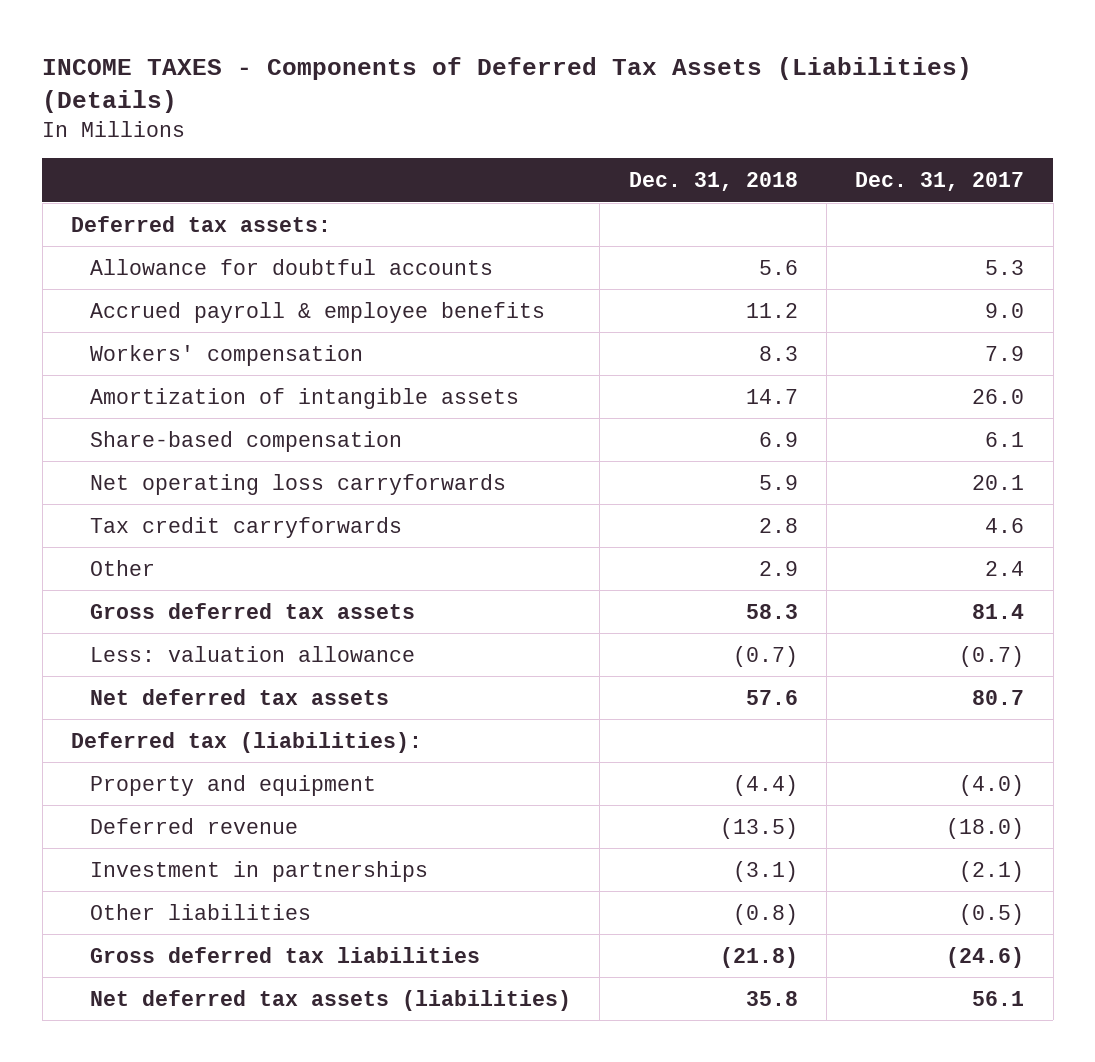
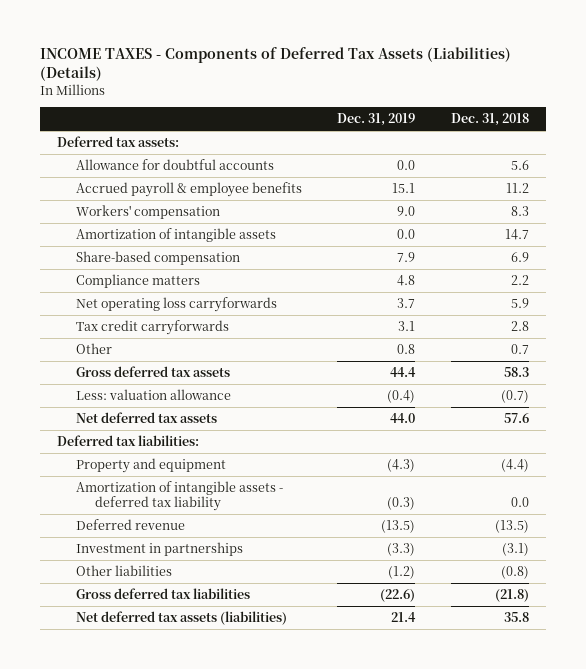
- | Dec. 31, 2018 | Dec. 31, 2017
+ | Dec. 31, 2019 | Dec. 31, 2018
+ Compliance matters | 4.8 | 2.2
- Other | 2.9 | 2.4
+ Other | 0.8 | 0.7
- Deferred tax (liabilities):
+ Deferred tax liabilities:
+ Amortization of intangible assets - deferred tax liability | (0.3) | 0.0

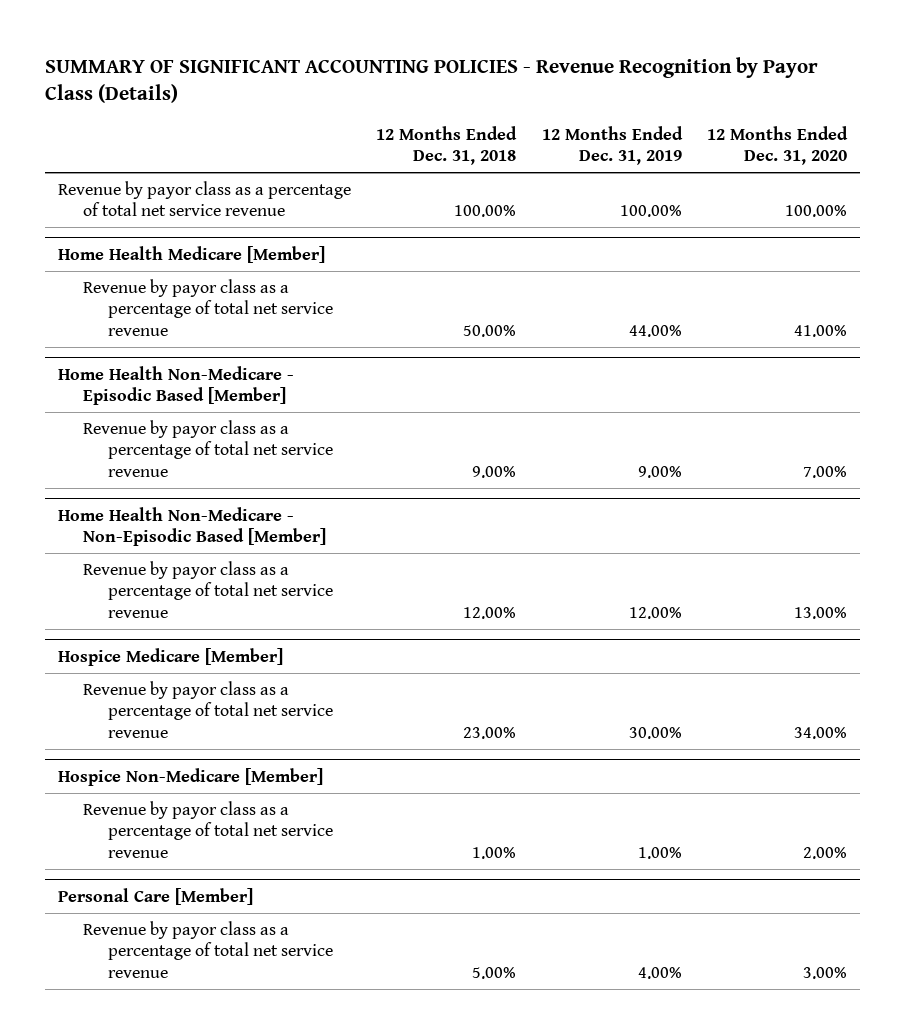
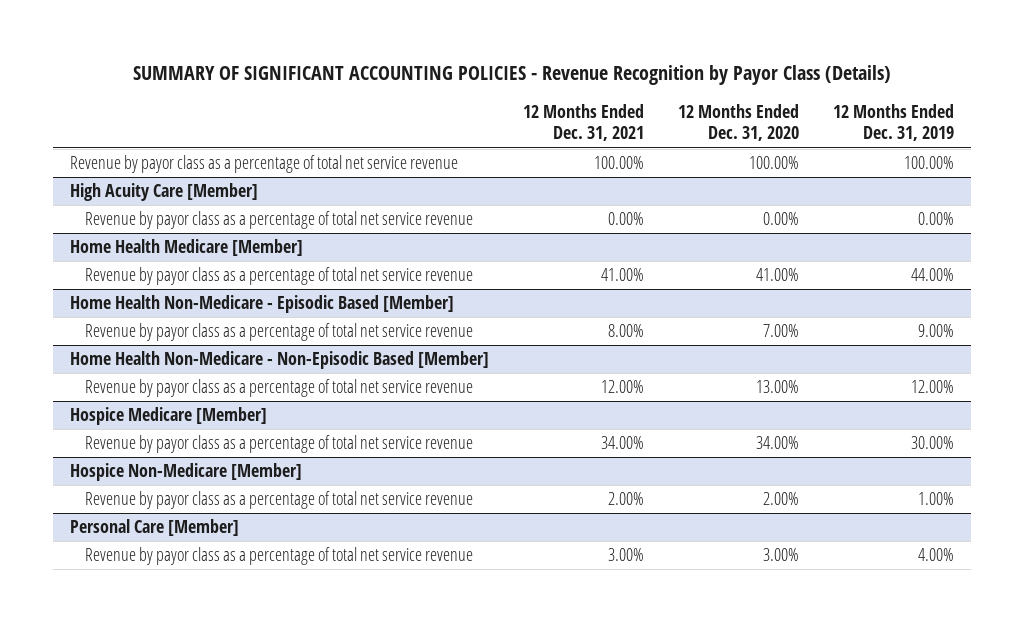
- | 12 Months Ended Dec. 31, 2018 | 12 Months Ended Dec. 31, 2019 | 12 Months Ended Dec. 31, 2020
+ | 12 Months Ended Dec. 31, 2021 | 12 Months Ended Dec. 31, 2020 | 12 Months Ended Dec. 31, 2019
+ High Acuity Care [Member]
+ Revenue by payor class as a percentage of total net service revenue | 0.00% | 0.00% | 0.00%

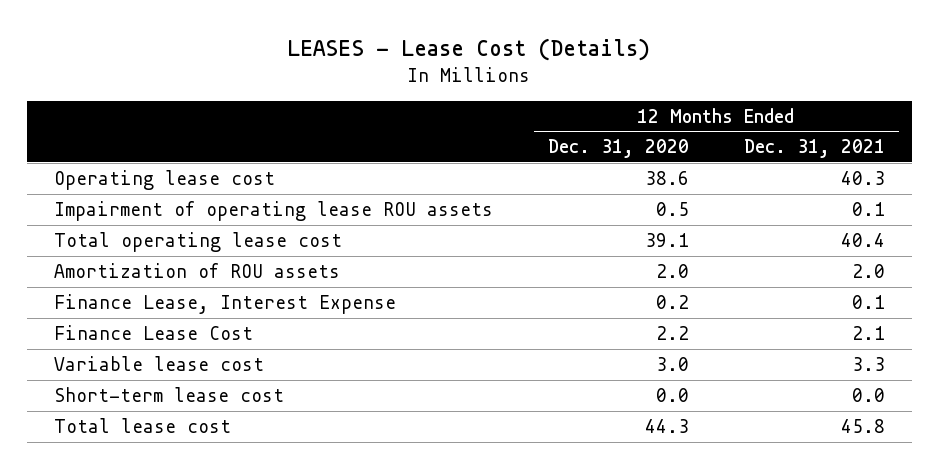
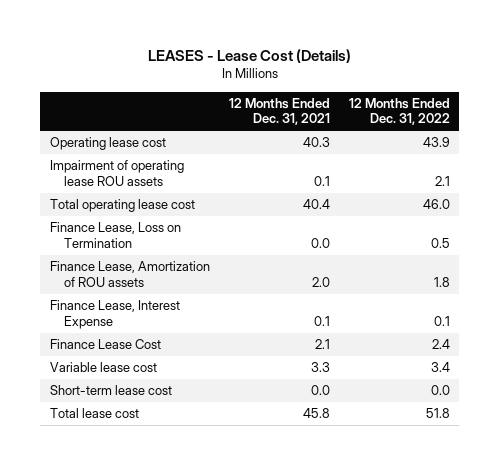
- | 12 Months Ended Dec. 31, 2020 | 12 Months Ended Dec. 31, 2021
+ | 12 Months Ended Dec. 31, 2021 | 12 Months Ended Dec. 31, 2022
- Amortization of ROU assets | 2.0 | 2.0
+ Finance Lease, Loss on Termination | 0.0 | 0.5
+ Finance Lease, Amortization of ROU assets | 2.0 | 1.8

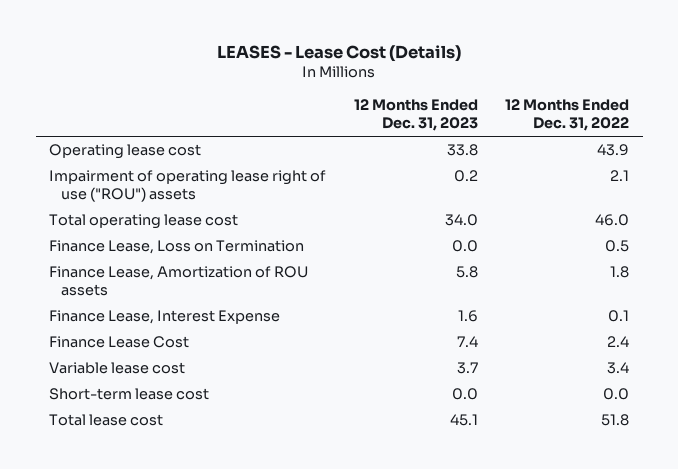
- | 12 Months Ended Dec. 31, 2021 | 12 Months Ended Dec. 31, 2022
+ | 12 Months Ended Dec. 31, 2023 | 12 Months Ended Dec. 31, 2022
- Impairment of operating lease ROU assets | 0.1 | 2.1
+ Impairment of operating lease right of use ("ROU") assets | 0.2 | 2.1

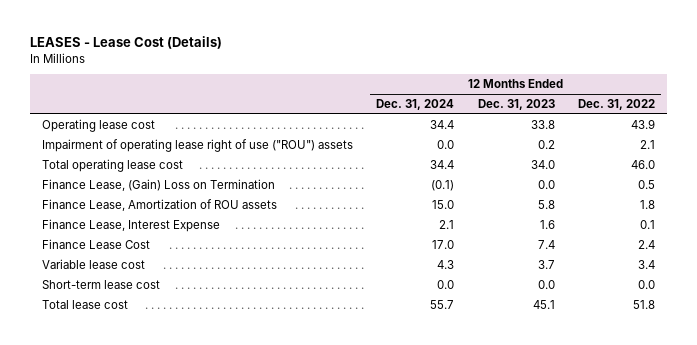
- | 12 Months Ended Dec. 31, 2023 | 12 Months Ended Dec. 31, 2022
+ | 12 Months Ended Dec. 31, 2024 | 12 Months Ended Dec. 31, 2023 | 12 Months Ended Dec. 31, 2022
- Finance Lease, Loss on Termination | 0.0 | 0.5
+ Finance Lease, (Gain) Loss on Termination | (0.1) | 0.0 | 0.5

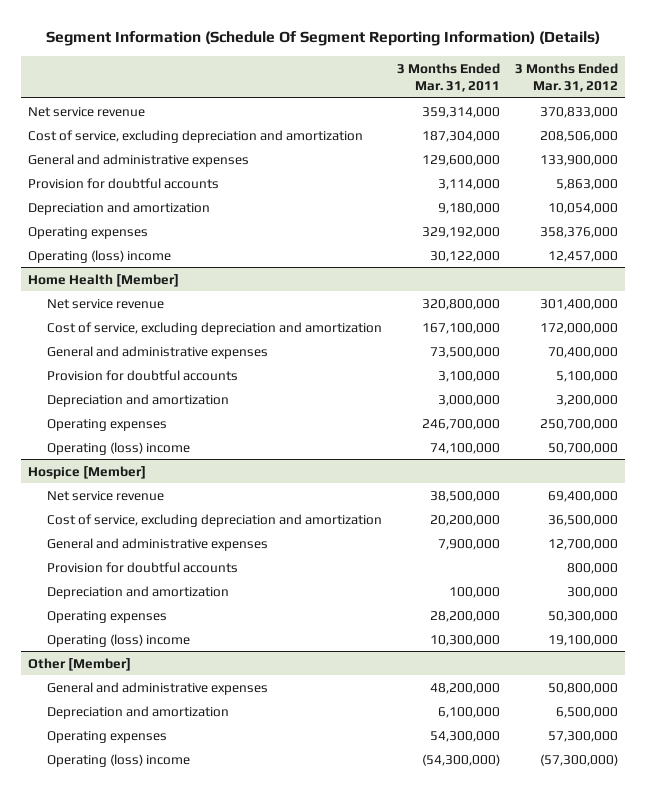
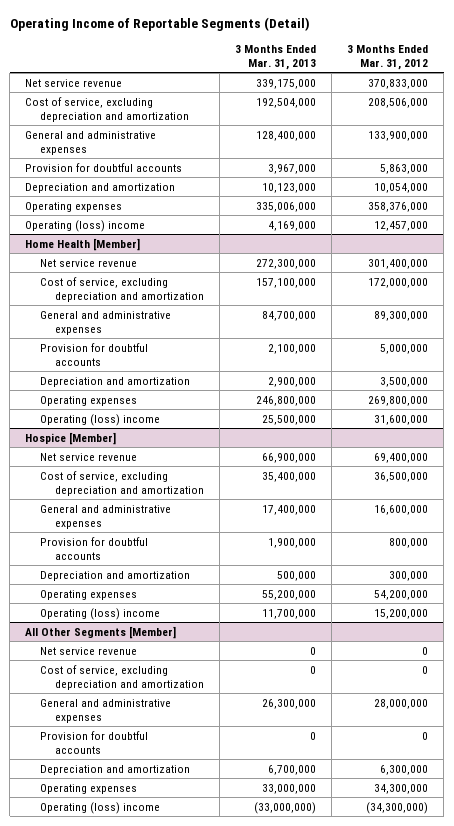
- Segment Information (Schedule Of Segment Reporting Information) (Details)
+ Operating Income of Reportable Segments (Detail)
- | 3 Months Ended Mar. 31, 2011 | 3 Months Ended Mar. 31, 2012
+ | 3 Months Ended Mar. 31, 2013 | 3 Months Ended Mar. 31, 2012
@ Home Health [Member]
- General and administrative expenses | 73,500,000 | 70,400,000
- Provision for doubtful accounts | 3,100,000 | 5,100,000
- Depreciation and amortization | 3,000,000 | 3,200,000
- Operating expenses | 246,700,000 | 250,700,000
- Operating (loss) income | 74,100,000 | 50,700,000
+ General and administrative expenses | 84,700,000 | 89,300,000
+ Provision for doubtful accounts | 2,100,000 | 5,000,000
+ Depreciation and amortization | 2,900,000 | 3,500,000
+ Operating expenses | 246,800,000 | 269,800,000
+ Operating (loss) income | 25,500,000 | 31,600,000
@ Hospice [Member]
- General and administrative expenses | 7,900,000 | 12,700,000
+ General and administrative expenses | 17,400,000 | 16,600,000
- Operating expenses | 28,200,000 | 50,300,000
- Operating (loss) income | 10,300,000 | 19,100,000
- Other [Member]
- General and administrative expenses | 48,200,000 | 50,800,000
- Depreciation and amortization | 6,100,000 | 6,500,000
- Operating expenses | 54,300,000 | 57,300,000
- Operating (loss) income | (54,300,000) | (57,300,000)
@ Hospice [Member]
+ Operating expenses | 55,200,000 | 54,200,000
+ Operating (loss) income | 11,700,000 | 15,200,000
+ All Other Segments [Member]
+ Net service revenue | 0 | 0
+ Cost of service, excluding depreciation and amortization | 0 | 0
+ General and administrative expenses | 26,300,000 | 28,000,000
+ Provision for doubtful accounts | 0 | 0
+ Depreciation and amortization | 6,700,000 | 6,300,000
+ Operating expenses | 33,000,000 | 34,300,000
+ Operating (loss) income | (33,000,000) | (34,300,000)

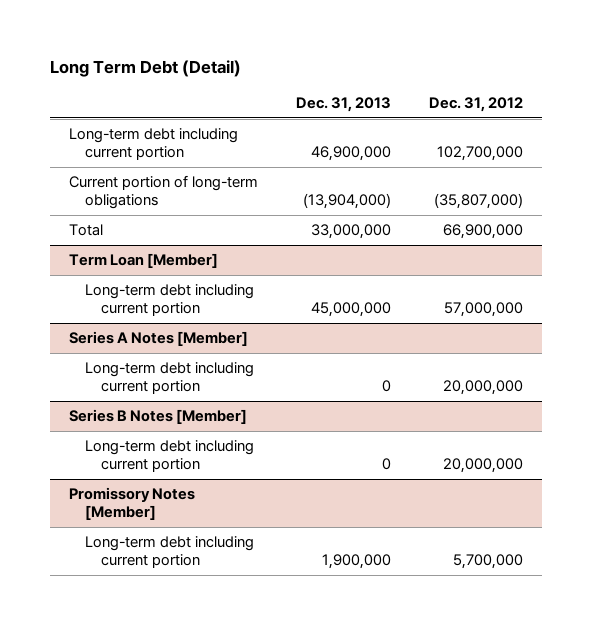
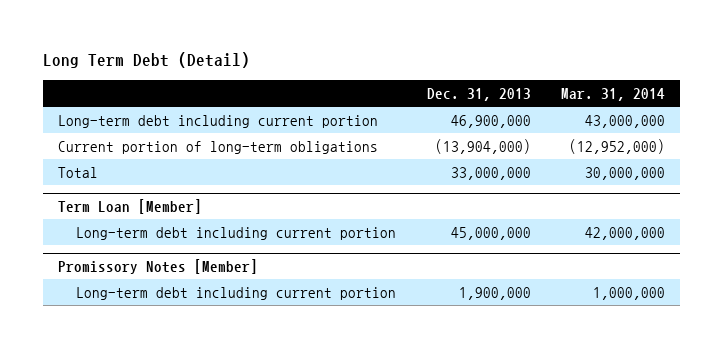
- | Dec. 31, 2013 | Dec. 31, 2012
+ | Dec. 31, 2013 | Mar. 31, 2014
- Series A Notes [Member]
- Long-term debt including current portion | 0 | 20,000,000
- Series B Notes [Member]
- Long-term debt including current portion | 0 | 20,000,000

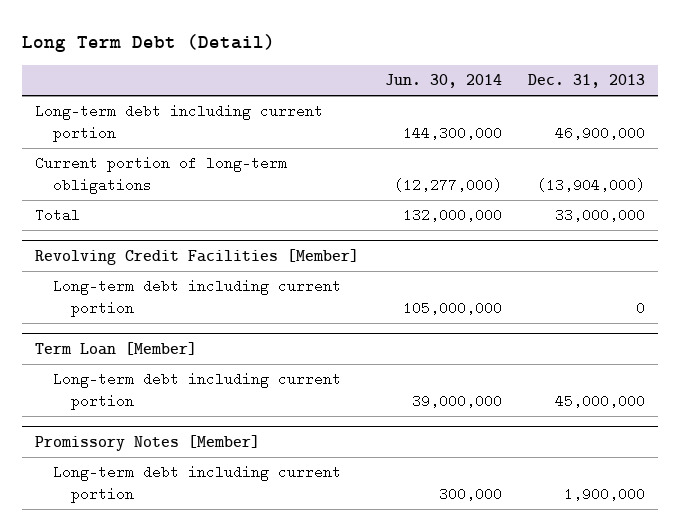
- | Dec. 31, 2013 | Mar. 31, 2014
+ | Jun. 30, 2014 | Dec. 31, 2013
+ Revolving Credit Facilities [Member]
+ Long-term debt including current portion | 105,000,000 | 0

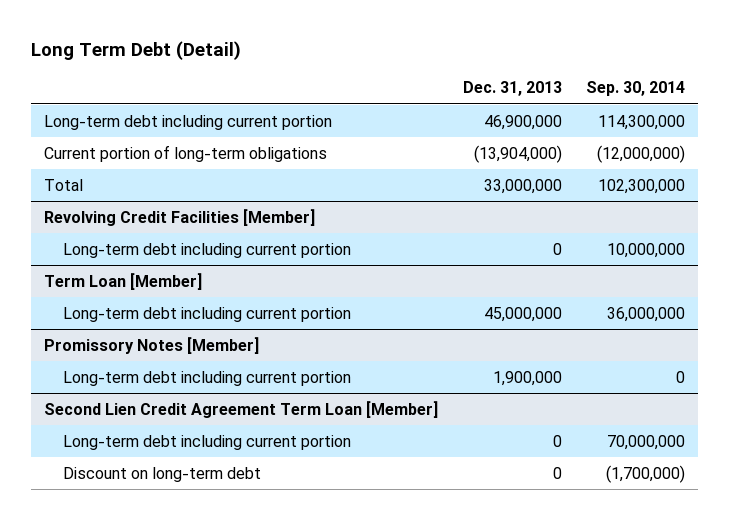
- | Jun. 30, 2014 | Dec. 31, 2013
+ | Dec. 31, 2013 | Sep. 30, 2014
+ Second Lien Credit Agreement Term Loan [Member]
+ Long-term debt including current portion | 0 | 70,000,000
+ Discount on long-term debt | 0 | (1,700,000)

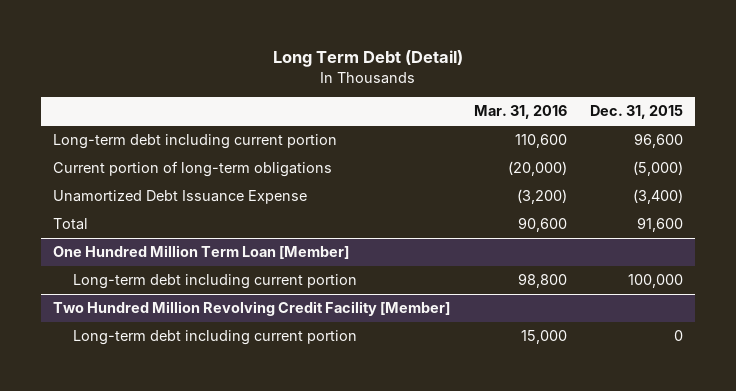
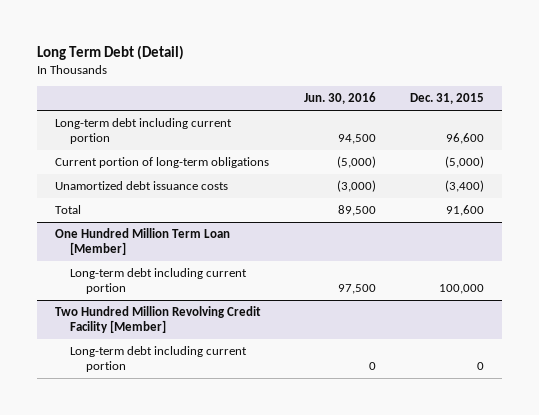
- | Mar. 31, 2016 | Dec. 31, 2015
+ | Jun. 30, 2016 | Dec. 31, 2015
- Unamortized Debt Issuance Expense | (3,200) | (3,400)
+ Unamortized debt issuance costs | (3,000) | (3,400)

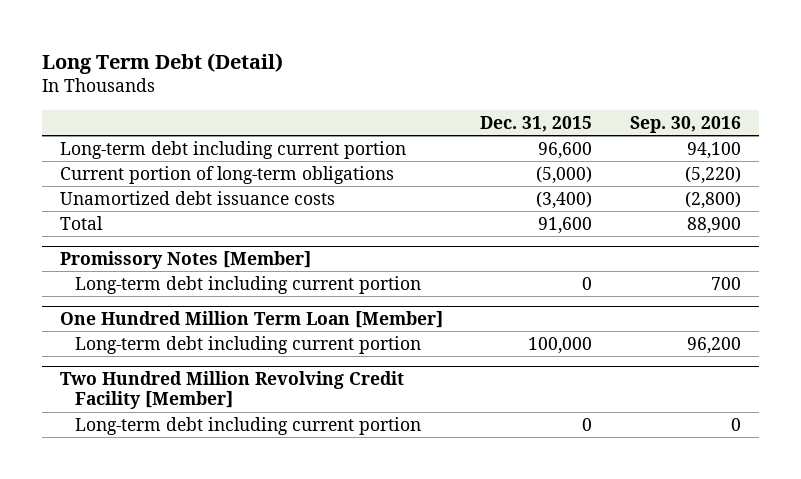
- | Jun. 30, 2016 | Dec. 31, 2015
+ | Dec. 31, 2015 | Sep. 30, 2016
+ Promissory Notes [Member]
+ Long-term debt including current portion | 0 | 700

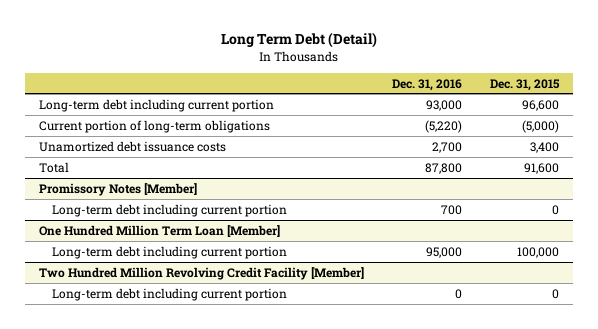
- | Dec. 31, 2015 | Sep. 30, 2016
+ | Dec. 31, 2016 | Dec. 31, 2015
- Unamortized debt issuance costs | (3,400) | (2,800)
+ Unamortized debt issuance costs | 2,700 | 3,400

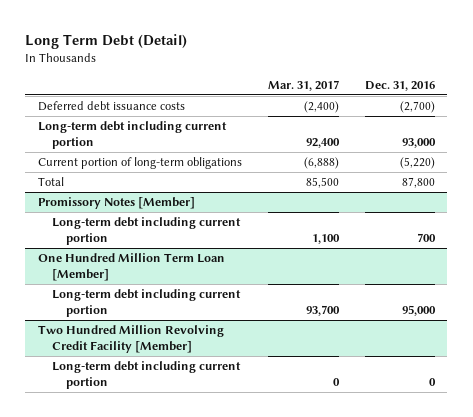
- | Dec. 31, 2016 | Dec. 31, 2015
+ | Mar. 31, 2017 | Dec. 31, 2016
+ Deferred debt issuance costs | (2,400) | (2,700)
- Unamortized debt issuance costs | 2,700 | 3,400

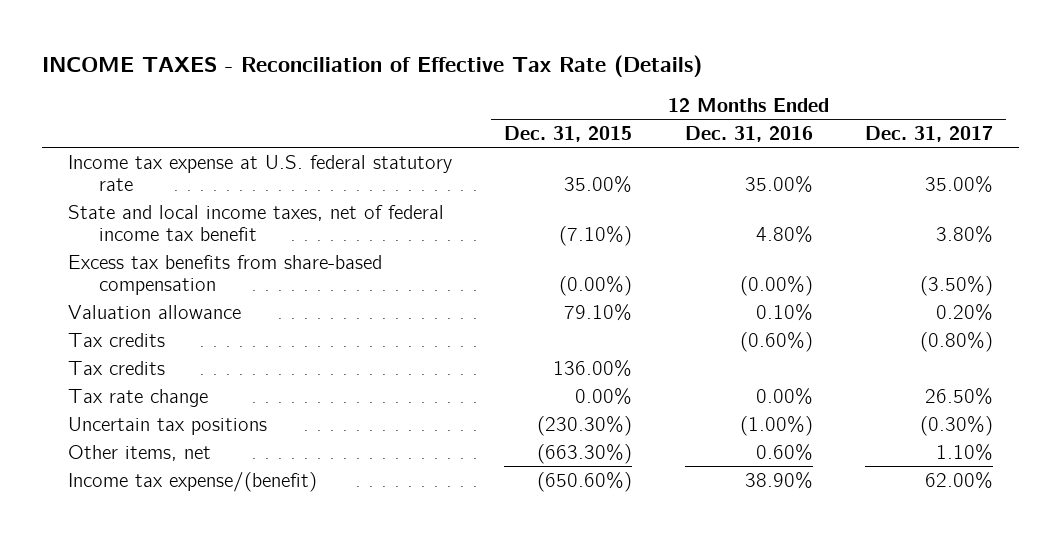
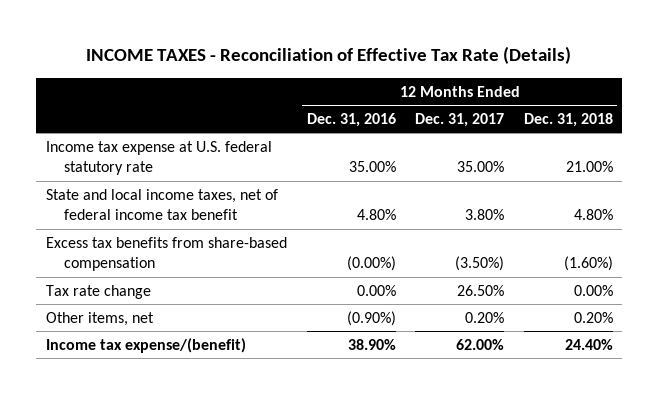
- | 12 Months Ended Dec. 31, 2015 | 12 Months Ended Dec. 31, 2016 | 12 Months Ended Dec. 31, 2017
+ | 12 Months Ended Dec. 31, 2016 | 12 Months Ended Dec. 31, 2017 | 12 Months Ended Dec. 31, 2018
- Valuation allowance | 79.10% | 0.10% | 0.20%
- Tax credits | | (0.60%) | (0.80%)
- Tax credits | 136.00% | |
- Uncertain tax positions | (230.30%) | (1.00%) | (0.30%)
- Other items, net | (663.30%) | 0.60% | 1.10%
+ Other items, net | (0.90%) | 0.20% | 0.20%

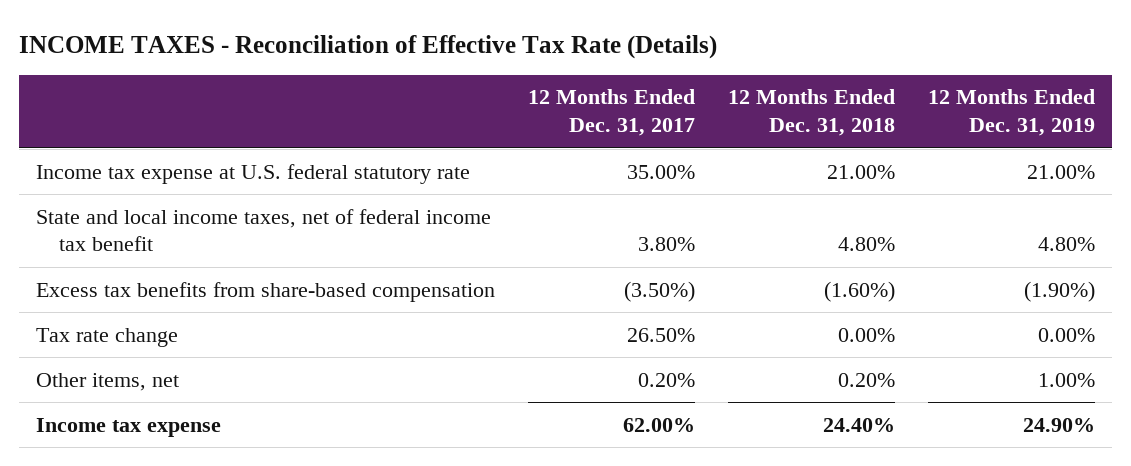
- | 12 Months Ended Dec. 31, 2016 | 12 Months Ended Dec. 31, 2017 | 12 Months Ended Dec. 31, 2018
+ | 12 Months Ended Dec. 31, 2017 | 12 Months Ended Dec. 31, 2018 | 12 Months Ended Dec. 31, 2019
- Income tax expense/(benefit) | 38.90% | 62.00% | 24.40%
+ Income tax expense | 62.00% | 24.40% | 24.90%

